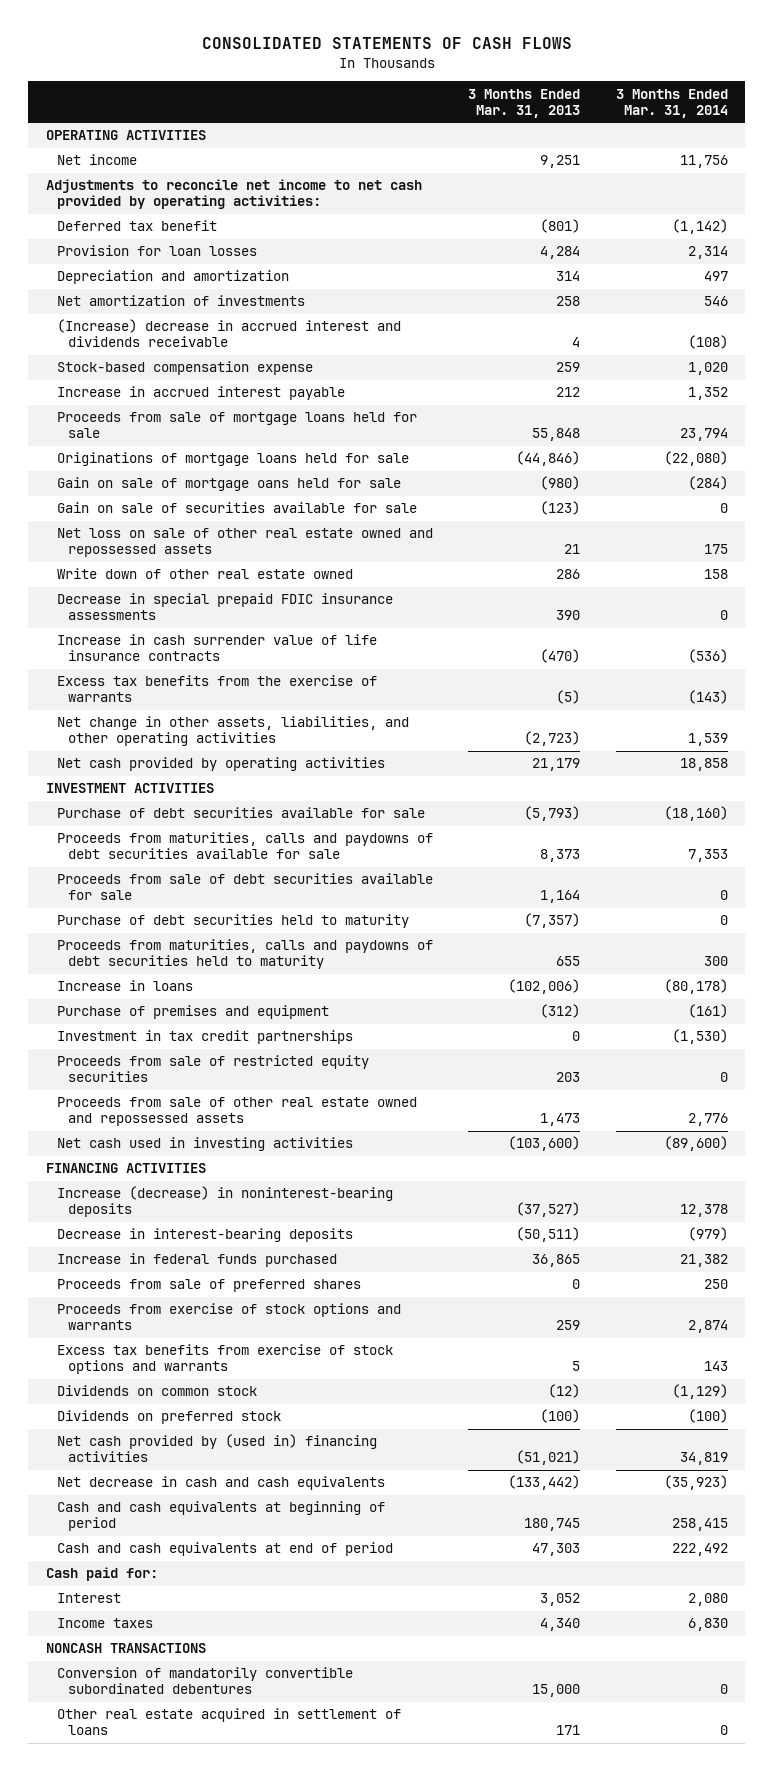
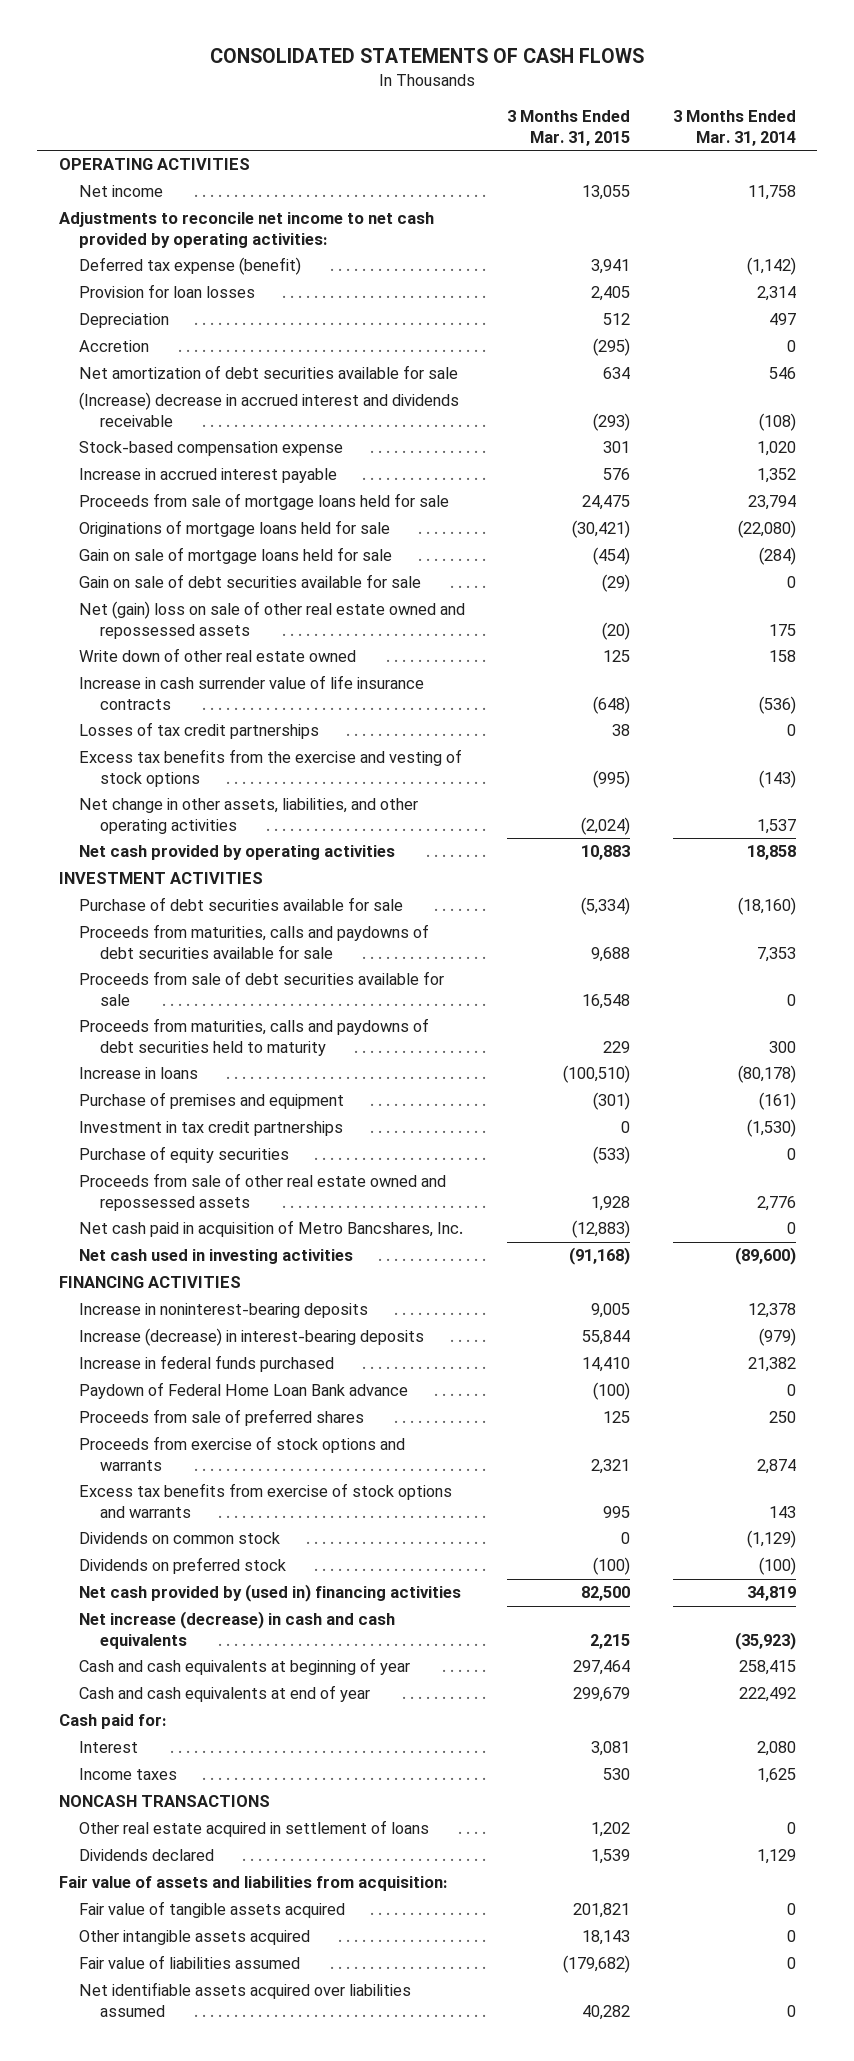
- | 3 Months Ended Mar. 31, 2013 | 3 Months Ended Mar. 31, 2014
+ | 3 Months Ended Mar. 31, 2015 | 3 Months Ended Mar. 31, 2014
- Net income | 9,251 | 11,756
+ Net income | 13,055 | 11,758
- Deferred tax benefit | (801) | (1,142)
+ Deferred tax expense (benefit) | 3,941 | (1,142)
- Depreciation and amortization | 314 | 497
- Net amortization of investments | 258 | 546
+ Depreciation | 512 | 497
+ Accretion | (295) | 0
+ Net amortization of debt securities available for sale | 634 | 546
- Gain on sale of mortgage oans held for sale | (980) | (284)
- Gain on sale of securities available for sale | (123) | 0
- Net loss on sale of other real estate owned and repossessed assets | 21 | 175
+ Gain on sale of mortgage loans held for sale | (454) | (284)
+ Gain on sale of debt securities available for sale | (29) | 0
+ Net (gain) loss on sale of other real estate owned and repossessed assets | (20) | 175
- Decrease in special prepaid FDIC insurance assessments | 390 | 0
- Excess tax benefits from the exercise of warrants | (5) | (143)
- Net change in other assets, liabilities, and other operating activities | (2,723) | 1,539
+ Losses of tax credit partnerships | 38 | 0
+ Excess tax benefits from the exercise and vesting of stock options | (995) | (143)
+ Net change in other assets, liabilities, and other operating activities | (2,024) | 1,537
- Purchase of debt securities held to maturity | (7,357) | 0
- Proceeds from sale of restricted equity securities | 203 | 0
+ Purchase of equity securities | (533) | 0
+ Net cash paid in acquisition of Metro Bancshares, Inc. | (12,883) | 0
- Increase (decrease) in noninterest-bearing deposits | (37,527) | 12,378
- Decrease in interest-bearing deposits | (50,511) | (979)
+ Increase in noninterest-bearing deposits | 9,005 | 12,378
+ Increase (decrease) in interest-bearing deposits | 55,844 | (979)
+ Paydown of Federal Home Loan Bank advance | (100) | 0
- Net decrease in cash and cash equivalents | (133,442) | (35,923)
- Cash and cash equivalents at beginning of period | 180,745 | 258,415
- Cash and cash equivalents at end of period | 47,303 | 222,492
+ Net increase (decrease) in cash and cash equivalents | 2,215 | (35,923)
+ Cash and cash equivalents at beginning of year | 297,464 | 258,415
+ Cash and cash equivalents at end of year | 299,679 | 222,492
- Income taxes | 4,340 | 6,830
+ Income taxes | 530 | 1,625
- Conversion of mandatorily convertible subordinated debentures | 15,000 | 0
+ Dividends declared | 1,539 | 1,129
+ Fair value of assets and liabilities from acquisition:
+ Fair value of tangible assets acquired | 201,821 | 0
+ Other intangible assets acquired | 18,143 | 0
+ Fair value of liabilities assumed | (179,682) | 0
+ Net identifiable assets acquired over liabilities assumed | 40,282 | 0

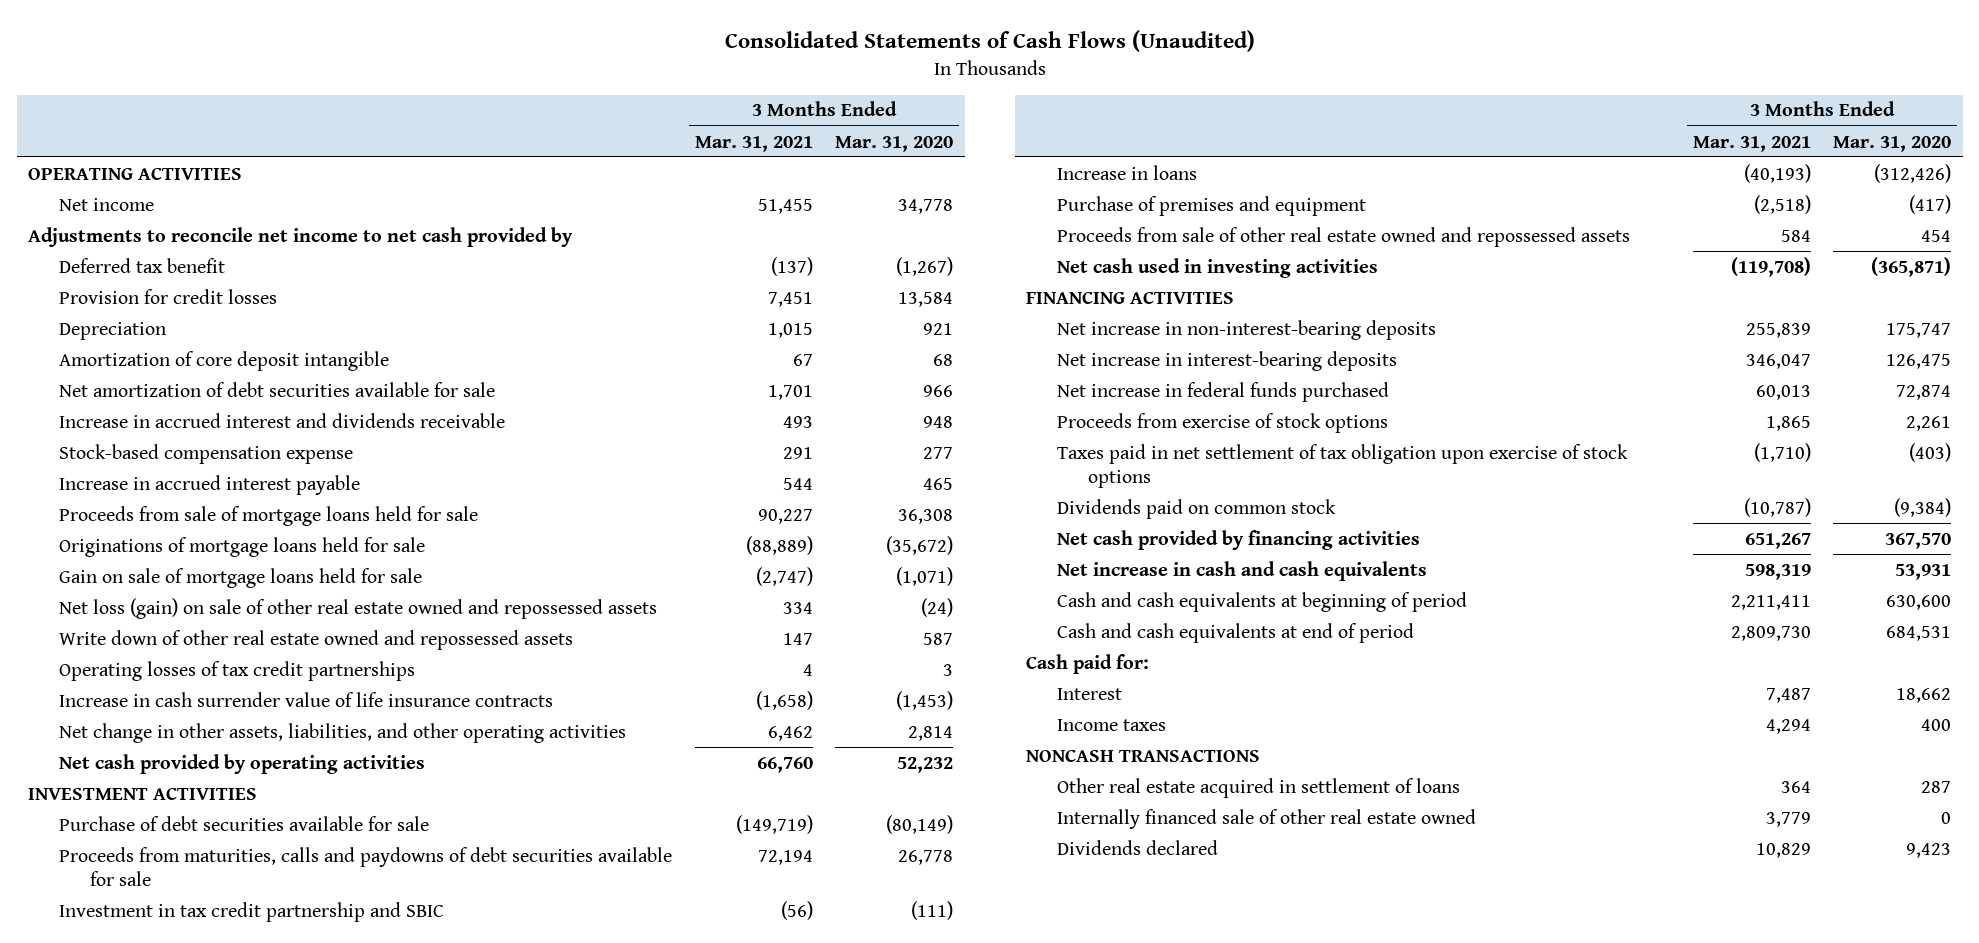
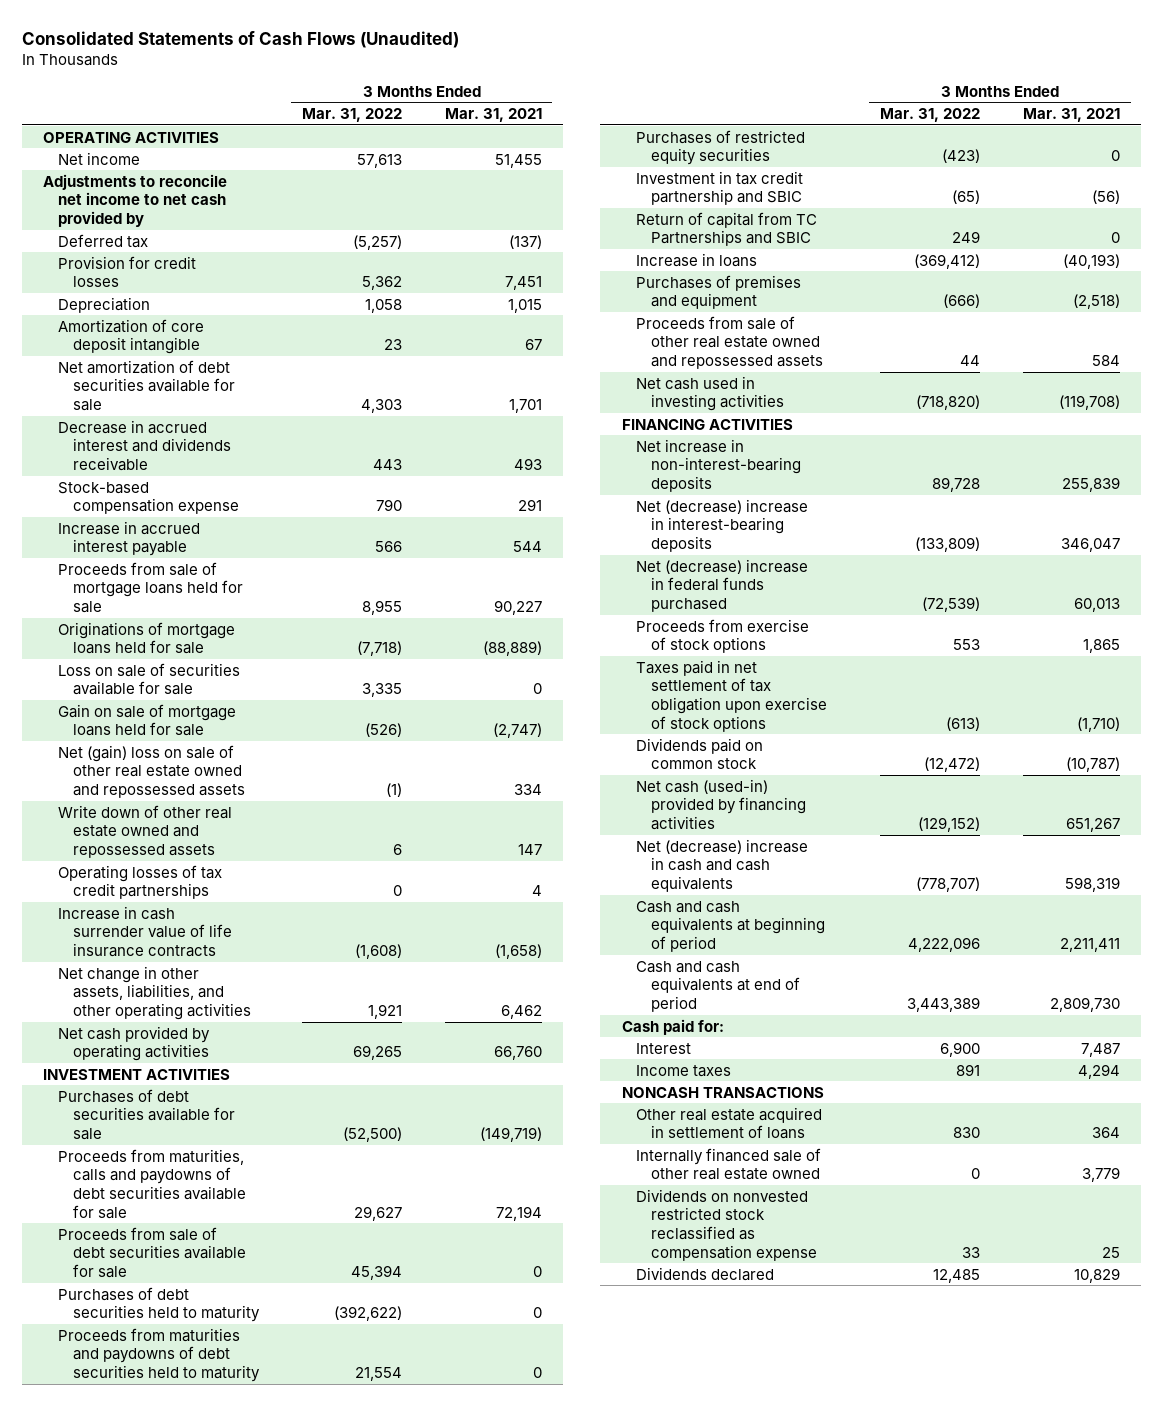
- | 3 Months Ended Mar. 31, 2021 | 3 Months Ended Mar. 31, 2020
+ | 3 Months Ended Mar. 31, 2022 | 3 Months Ended Mar. 31, 2021
- Deferred tax benefit | (137) | (1,267)
+ Deferred tax | (5,257) | (137)
- Increase in accrued interest and dividends receivable | 493 | 948
+ Decrease in accrued interest and dividends receivable | 443 | 493
+ Loss on sale of securities available for sale | 3,335 | 0
- Net loss (gain) on sale of other real estate owned and repossessed assets | 334 | (24)
+ Net (gain) loss on sale of other real estate owned and repossessed assets | (1) | 334
- Purchase of debt securities available for sale | (149,719) | (80,149)
+ Purchases of debt securities available for sale | (52,500) | (149,719)
+ Proceeds from sale of debt securities available for sale | 45,394 | 0
+ Purchases of debt securities held to maturity | (392,622) | 0
+ Proceeds from maturities and paydowns of debt securities held to maturity | 21,554 | 0
+ Purchases of restricted equity securities | (423) | 0
+ Return of capital from TC Partnerships and SBIC | 249 | 0
- Purchase of premises and equipment | (2,518) | (417)
+ Purchases of premises and equipment | (666) | (2,518)
- Net increase in interest-bearing deposits | 346,047 | 126,475
- Net increase in federal funds purchased | 60,013 | 72,874
+ Net (decrease) increase in interest-bearing deposits | (133,809) | 346,047
+ Net (decrease) increase in federal funds purchased | (72,539) | 60,013
- Net cash provided by financing activities | 651,267 | 367,570
- Net increase in cash and cash equivalents | 598,319 | 53,931
+ Net cash (used-in) provided by financing activities | (129,152) | 651,267
+ Net (decrease) increase in cash and cash equivalents | (778,707) | 598,319
+ Dividends on nonvested restricted stock reclassified as compensation expense | 33 | 25

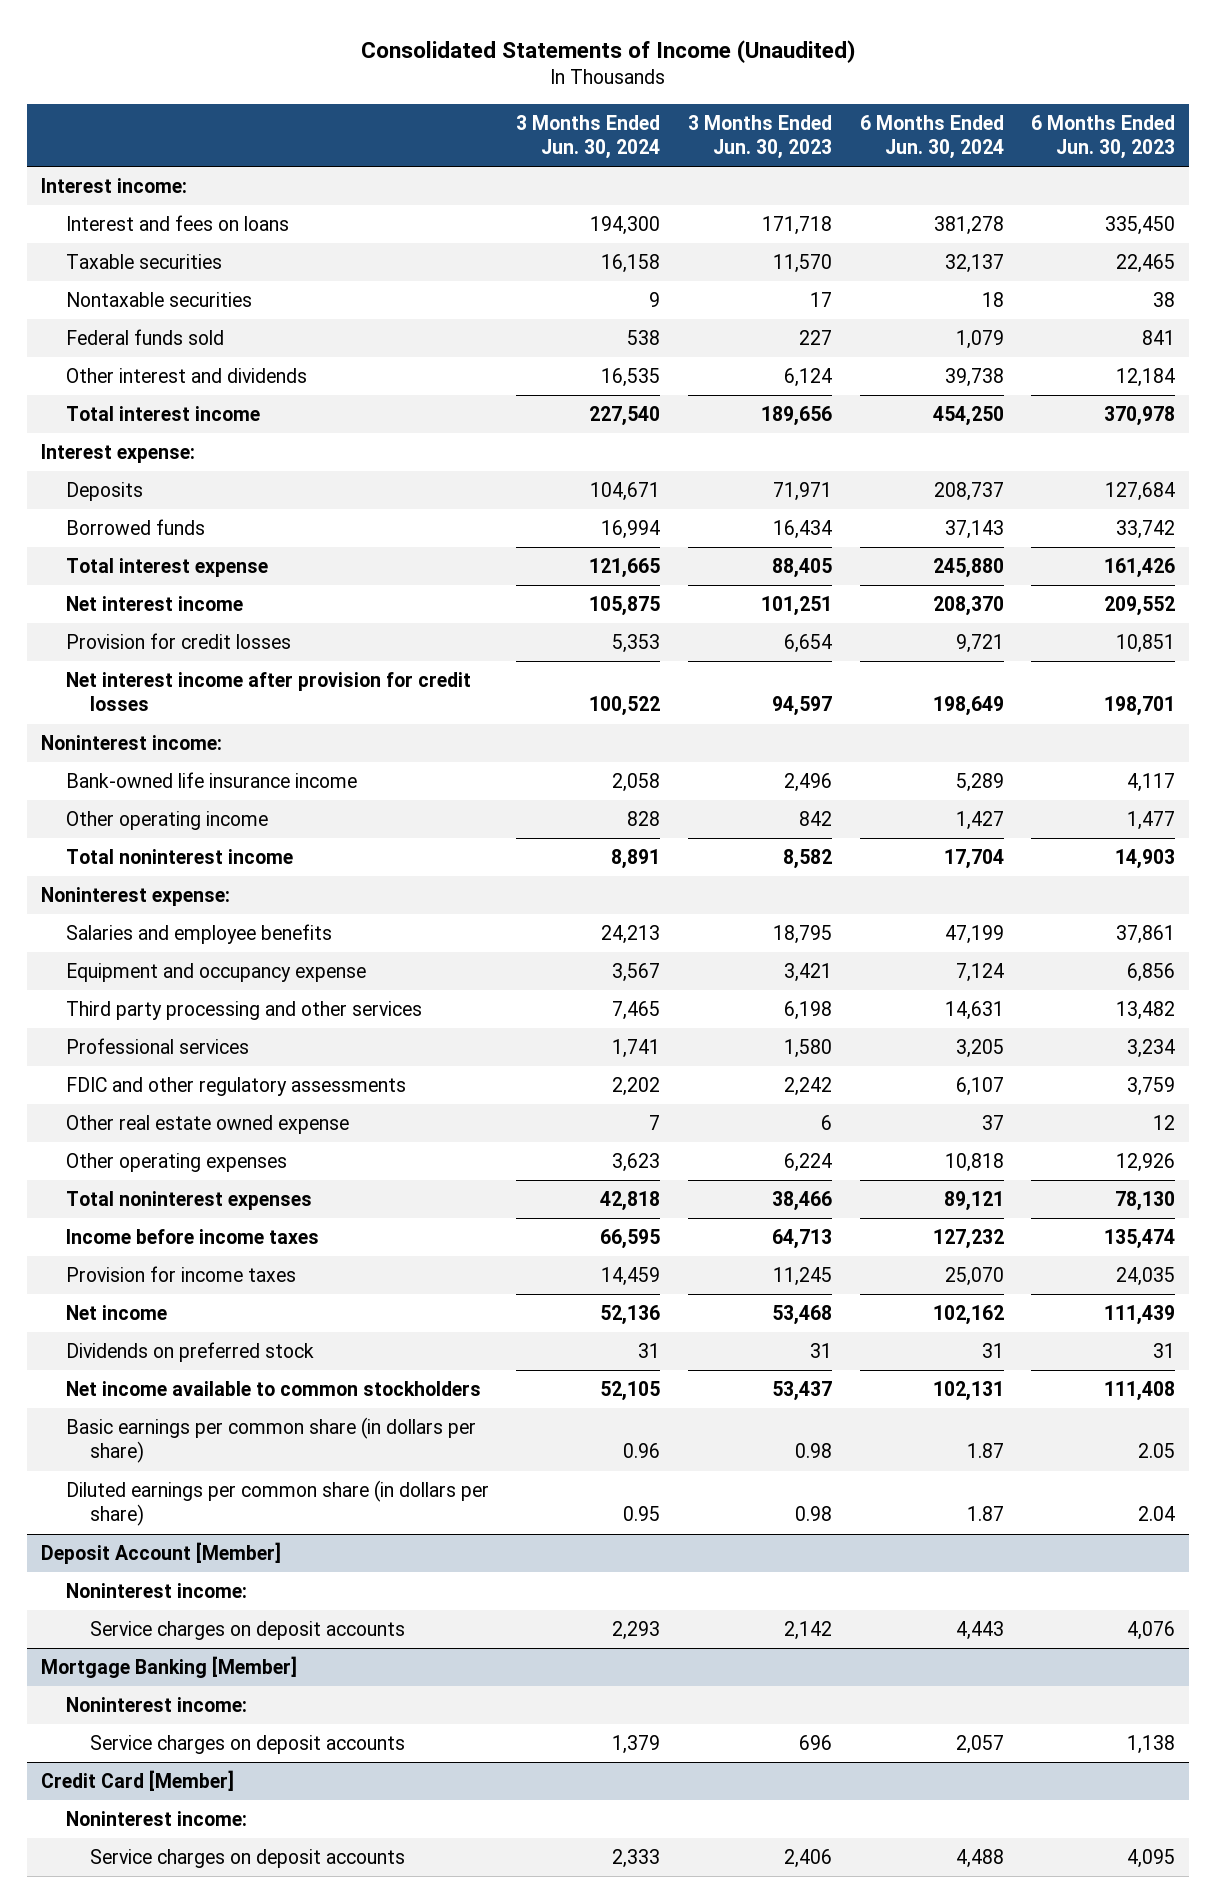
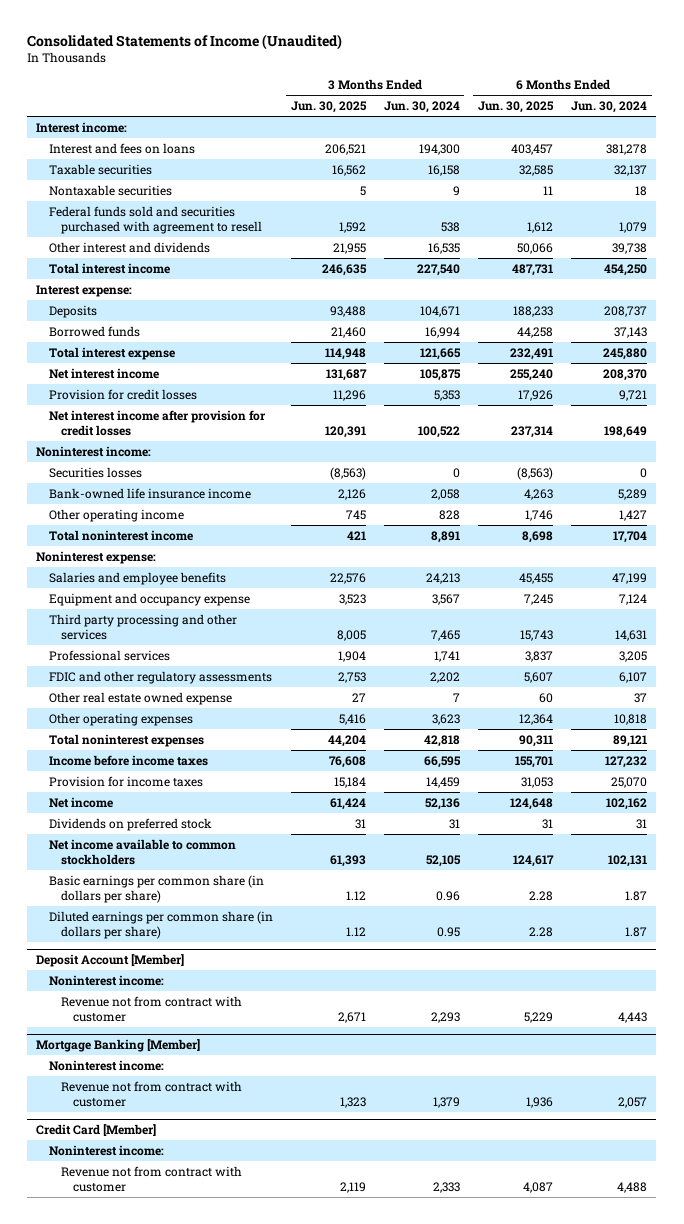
- | 3 Months Ended Jun. 30, 2024 | 3 Months Ended Jun. 30, 2023 | 6 Months Ended Jun. 30, 2024 | 6 Months Ended Jun. 30, 2023
+ | 3 Months Ended Jun. 30, 2025 | 3 Months Ended Jun. 30, 2024 | 6 Months Ended Jun. 30, 2025 | 6 Months Ended Jun. 30, 2024
- Federal funds sold | 538 | 227 | 1,079 | 841
+ Federal funds sold and securities purchased with agreement to resell | 1,592 | 538 | 1,612 | 1,079
+ Securities losses | (8,563) | 0 | (8,563) | 0
@ Deposit Account [Member]
- Service charges on deposit accounts | 2,293 | 2,142 | 4,443 | 4,076
+ Revenue not from contract with customer | 2,671 | 2,293 | 5,229 | 4,443
@ Mortgage Banking [Member]
- Service charges on deposit accounts | 1,379 | 696 | 2,057 | 1,138
+ Revenue not from contract with customer | 1,323 | 1,379 | 1,936 | 2,057
@ Credit Card [Member]
- Service charges on deposit accounts | 2,333 | 2,406 | 4,488 | 4,095
+ Revenue not from contract with customer | 2,119 | 2,333 | 4,087 | 4,488

